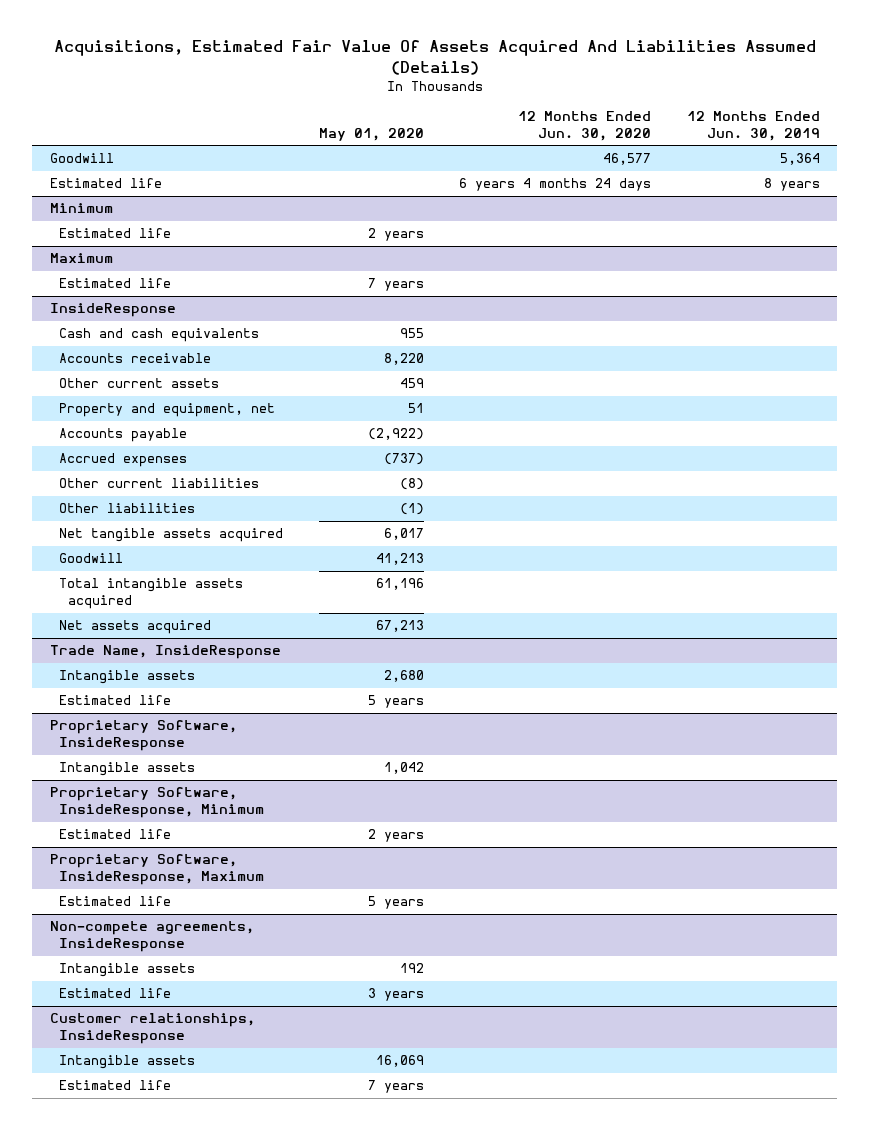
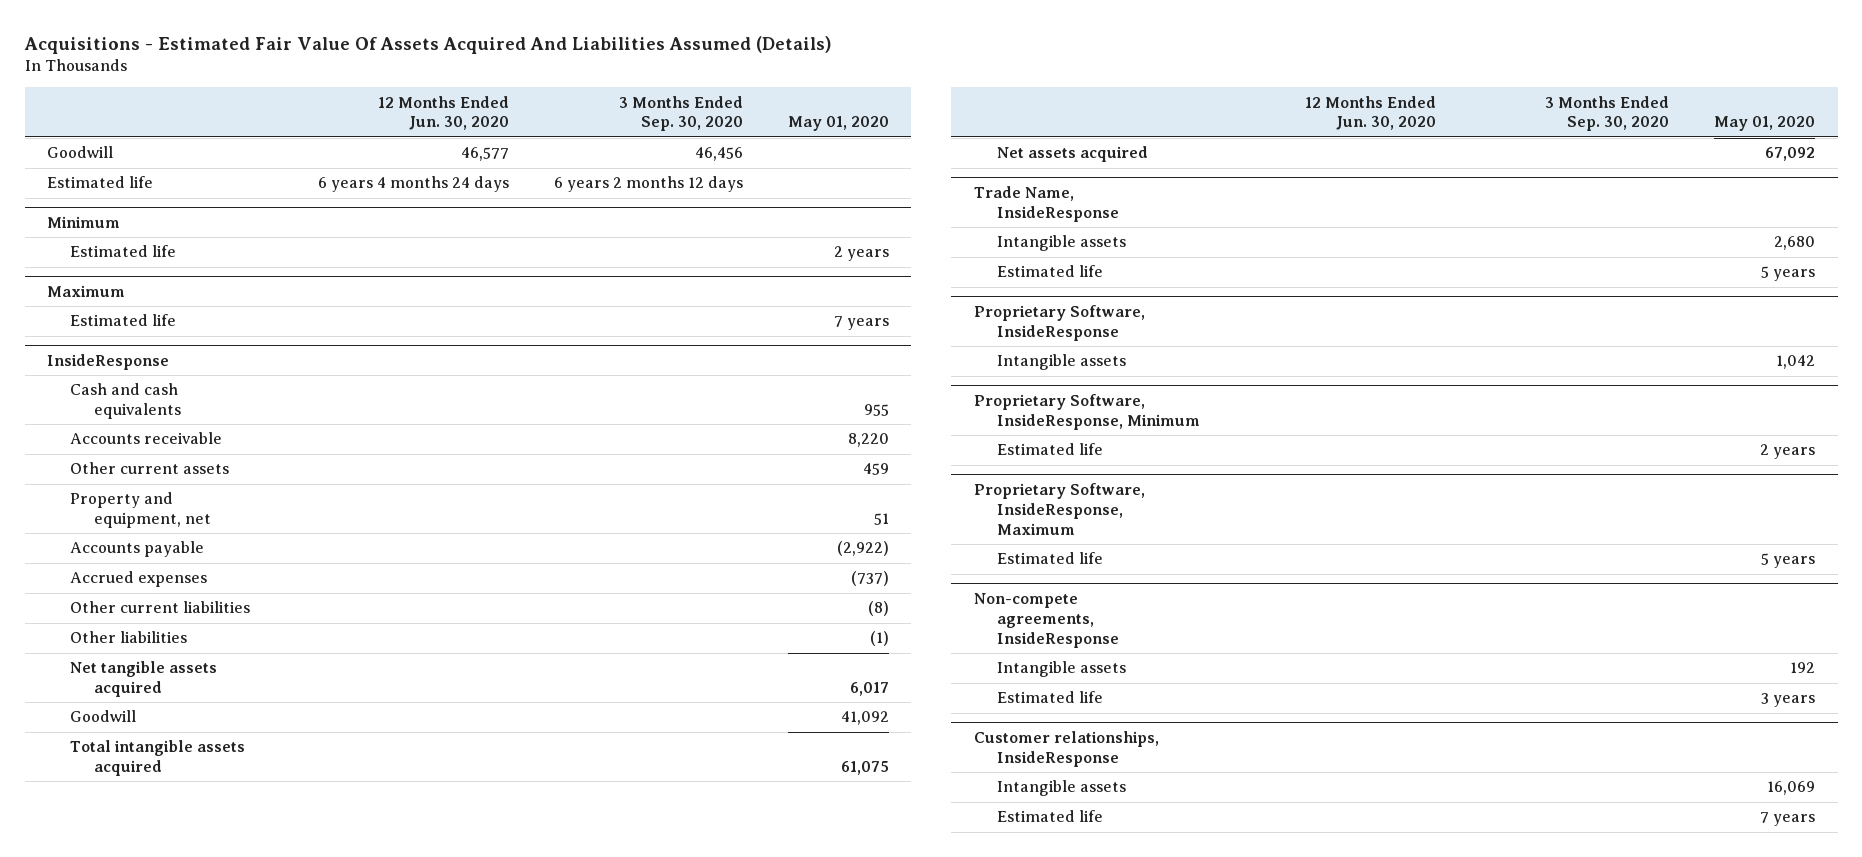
- Acquisitions, Estimated Fair Value Of Assets Acquired And Liabilities Assumed (Details)
+ Acquisitions - Estimated Fair Value Of Assets Acquired And Liabilities Assumed (Details)
- | May 01, 2020 | 12 Months Ended Jun. 30, 2020 | 12 Months Ended Jun. 30, 2019
+ | 12 Months Ended Jun. 30, 2020 | 3 Months Ended Sep. 30, 2020 | May 01, 2020
@ InsideResponse
- Goodwill | 41,213 | |
- Total intangible assets acquired | 61,196 | |
- Net assets acquired | 67,213 | |
+ Goodwill | | | 41,092
+ Total intangible assets acquired | | | 61,075
+ Net assets acquired | | | 67,092

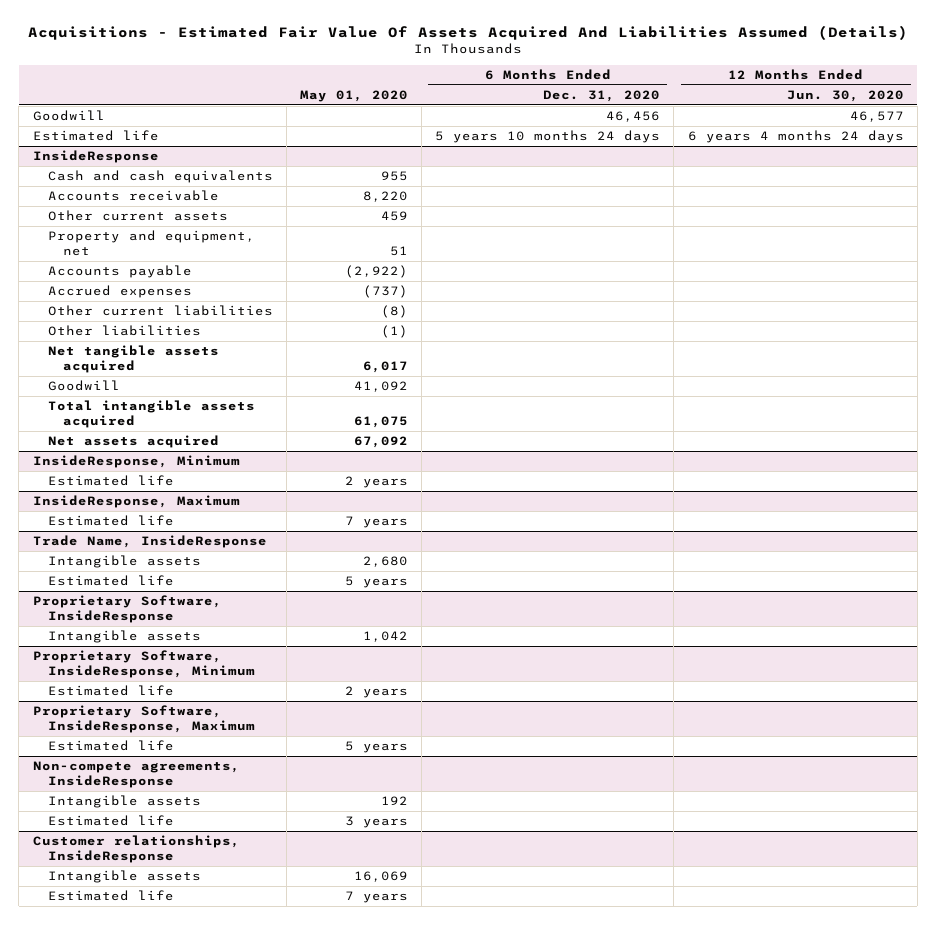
- | 12 Months Ended Jun. 30, 2020 | 3 Months Ended Sep. 30, 2020 | May 01, 2020
+ | May 01, 2020 | 6 Months Ended Dec. 31, 2020 | 12 Months Ended Jun. 30, 2020
- Minimum
- Estimated life | | | 2 years
- Maximum
- Estimated life | | | 7 years
+ InsideResponse, Minimum
+ Estimated life | 2 years | |
+ InsideResponse, Maximum
+ Estimated life | 7 years | |

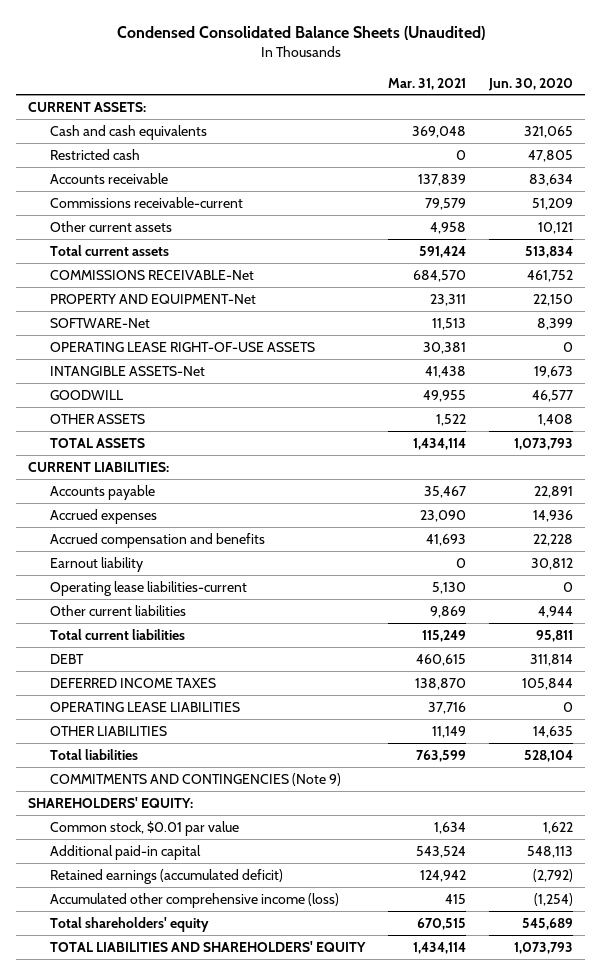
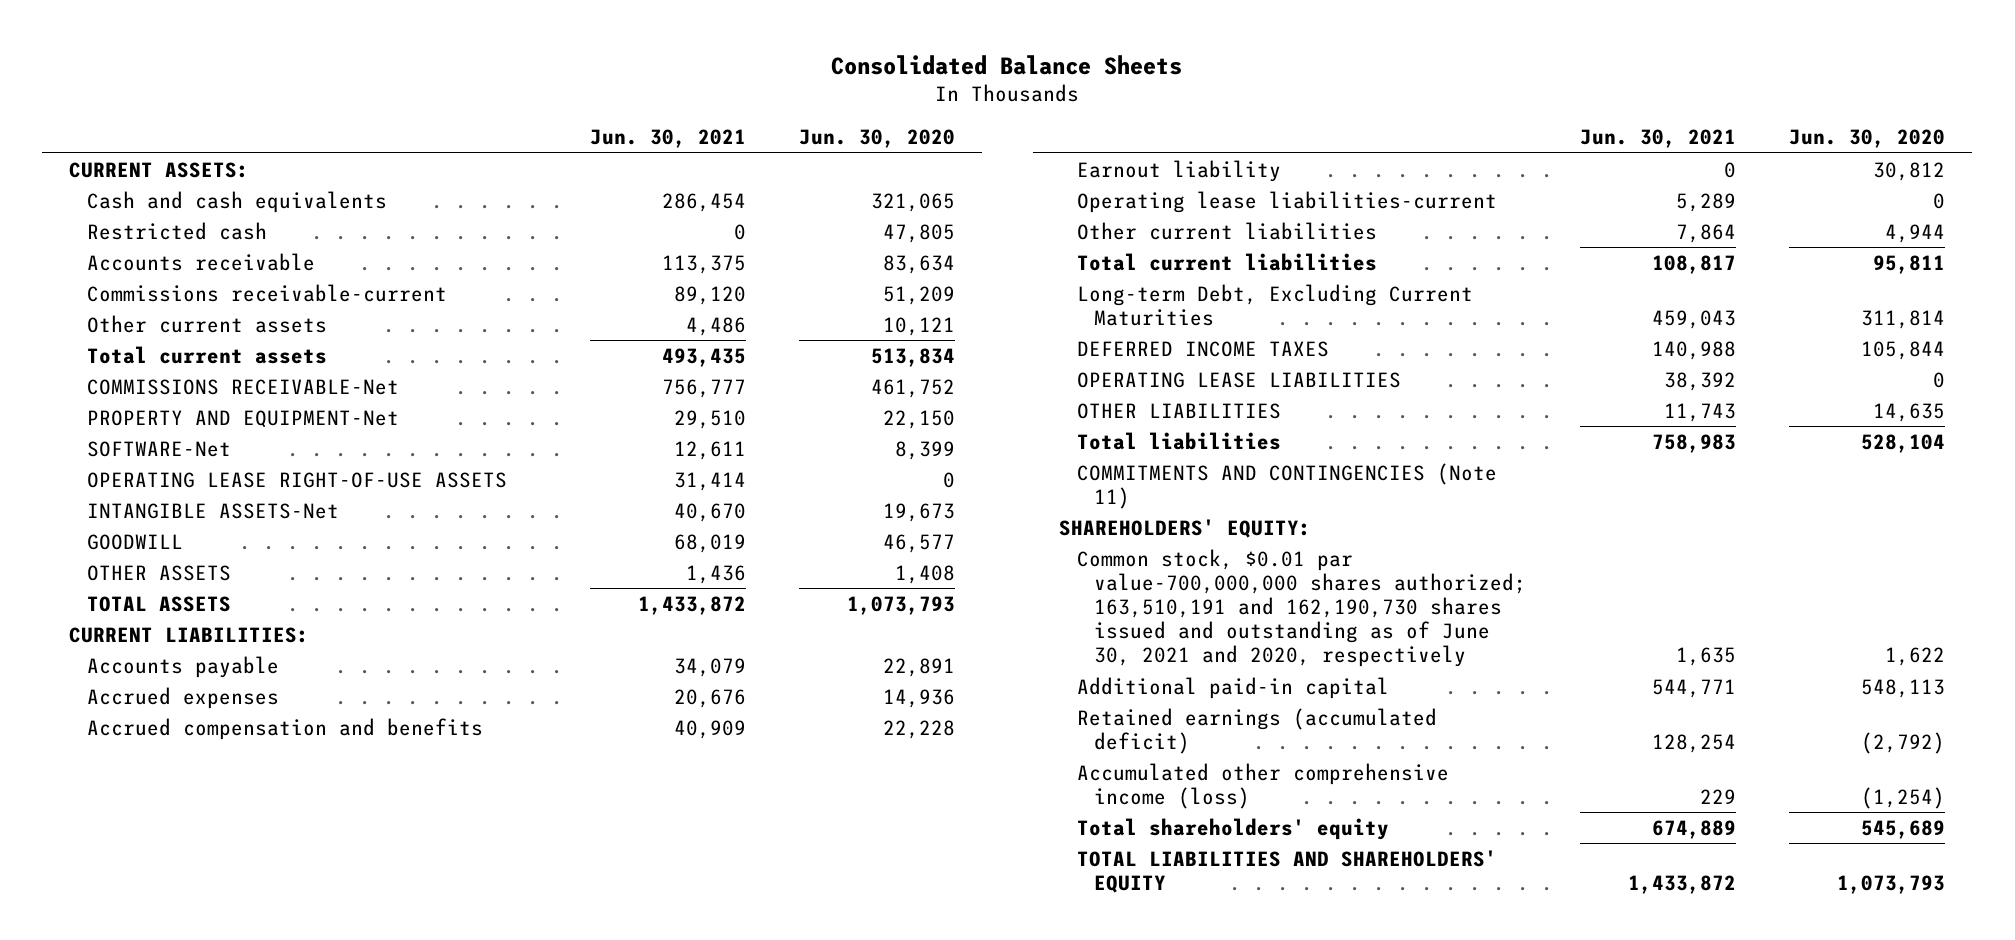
- Condensed Consolidated Balance Sheets (Unaudited)
+ Consolidated Balance Sheets
- | Mar. 31, 2021 | Jun. 30, 2020
+ | Jun. 30, 2021 | Jun. 30, 2020
- DEBT | 460,615 | 311,814
+ Long-term Debt, Excluding Current Maturities | 459,043 | 311,814
- COMMITMENTS AND CONTINGENCIES (Note 9)
+ COMMITMENTS AND CONTINGENCIES (Note 11)
- Common stock, $0.01 par value | 1,634 | 1,622
+ Common stock, $0.01 par value-700,000,000 shares authorized; 163,510,191 and 162,190,730 shares issued and outstanding as of June 30, 2021 and 2020, respectively | 1,635 | 1,622

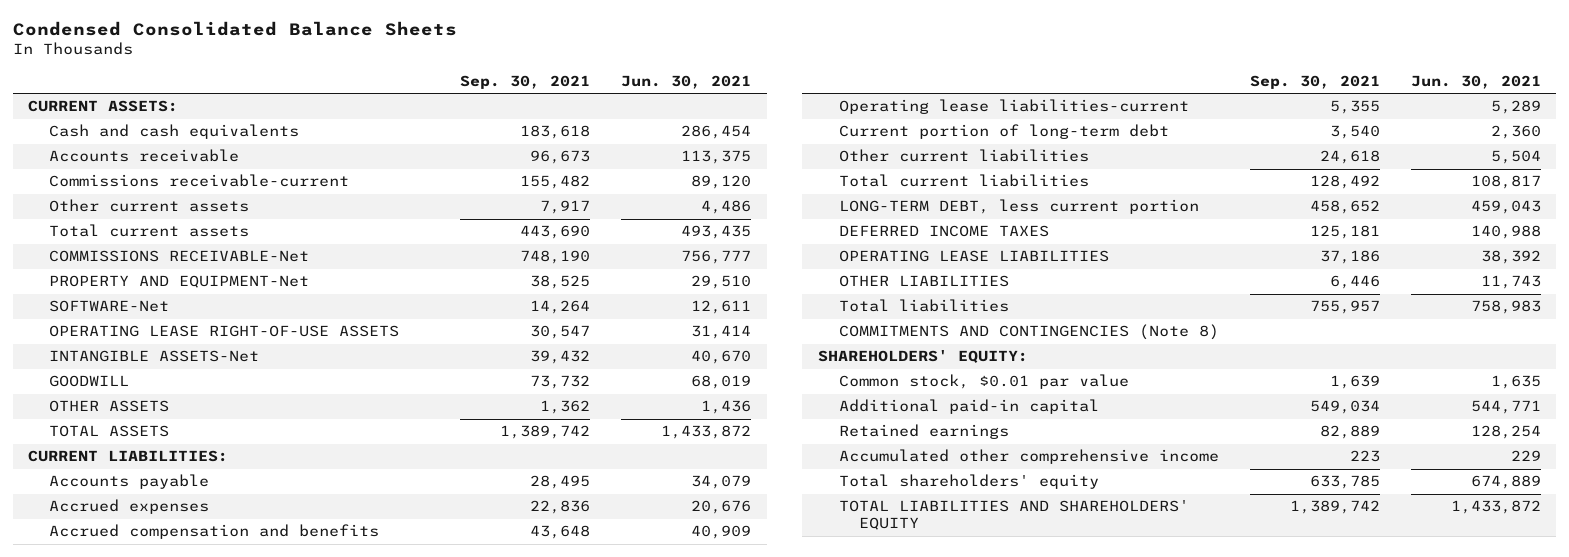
- Consolidated Balance Sheets
+ Condensed Consolidated Balance Sheets
- | Jun. 30, 2021 | Jun. 30, 2020
+ | Sep. 30, 2021 | Jun. 30, 2021
- Restricted cash | 0 | 47,805
- Earnout liability | 0 | 30,812
- Other current liabilities | 7,864 | 4,944
+ Current portion of long-term debt | 3,540 | 2,360
+ Other current liabilities | 24,618 | 5,504
- Long-term Debt, Excluding Current Maturities | 459,043 | 311,814
+ LONG-TERM DEBT, less current portion | 458,652 | 459,043
- COMMITMENTS AND CONTINGENCIES (Note 11)
+ COMMITMENTS AND CONTINGENCIES (Note 8)
- Common stock, $0.01 par value-700,000,000 shares authorized; 163,510,191 and 162,190,730 shares issued and outstanding as of June 30, 2021 and 2020, respectively | 1,635 | 1,622
+ Common stock, $0.01 par value | 1,639 | 1,635
- Retained earnings (accumulated deficit) | 128,254 | (2,792)
- Accumulated other comprehensive income (loss) | 229 | (1,254)
+ Retained earnings | 82,889 | 128,254
+ Accumulated other comprehensive income | 223 | 229

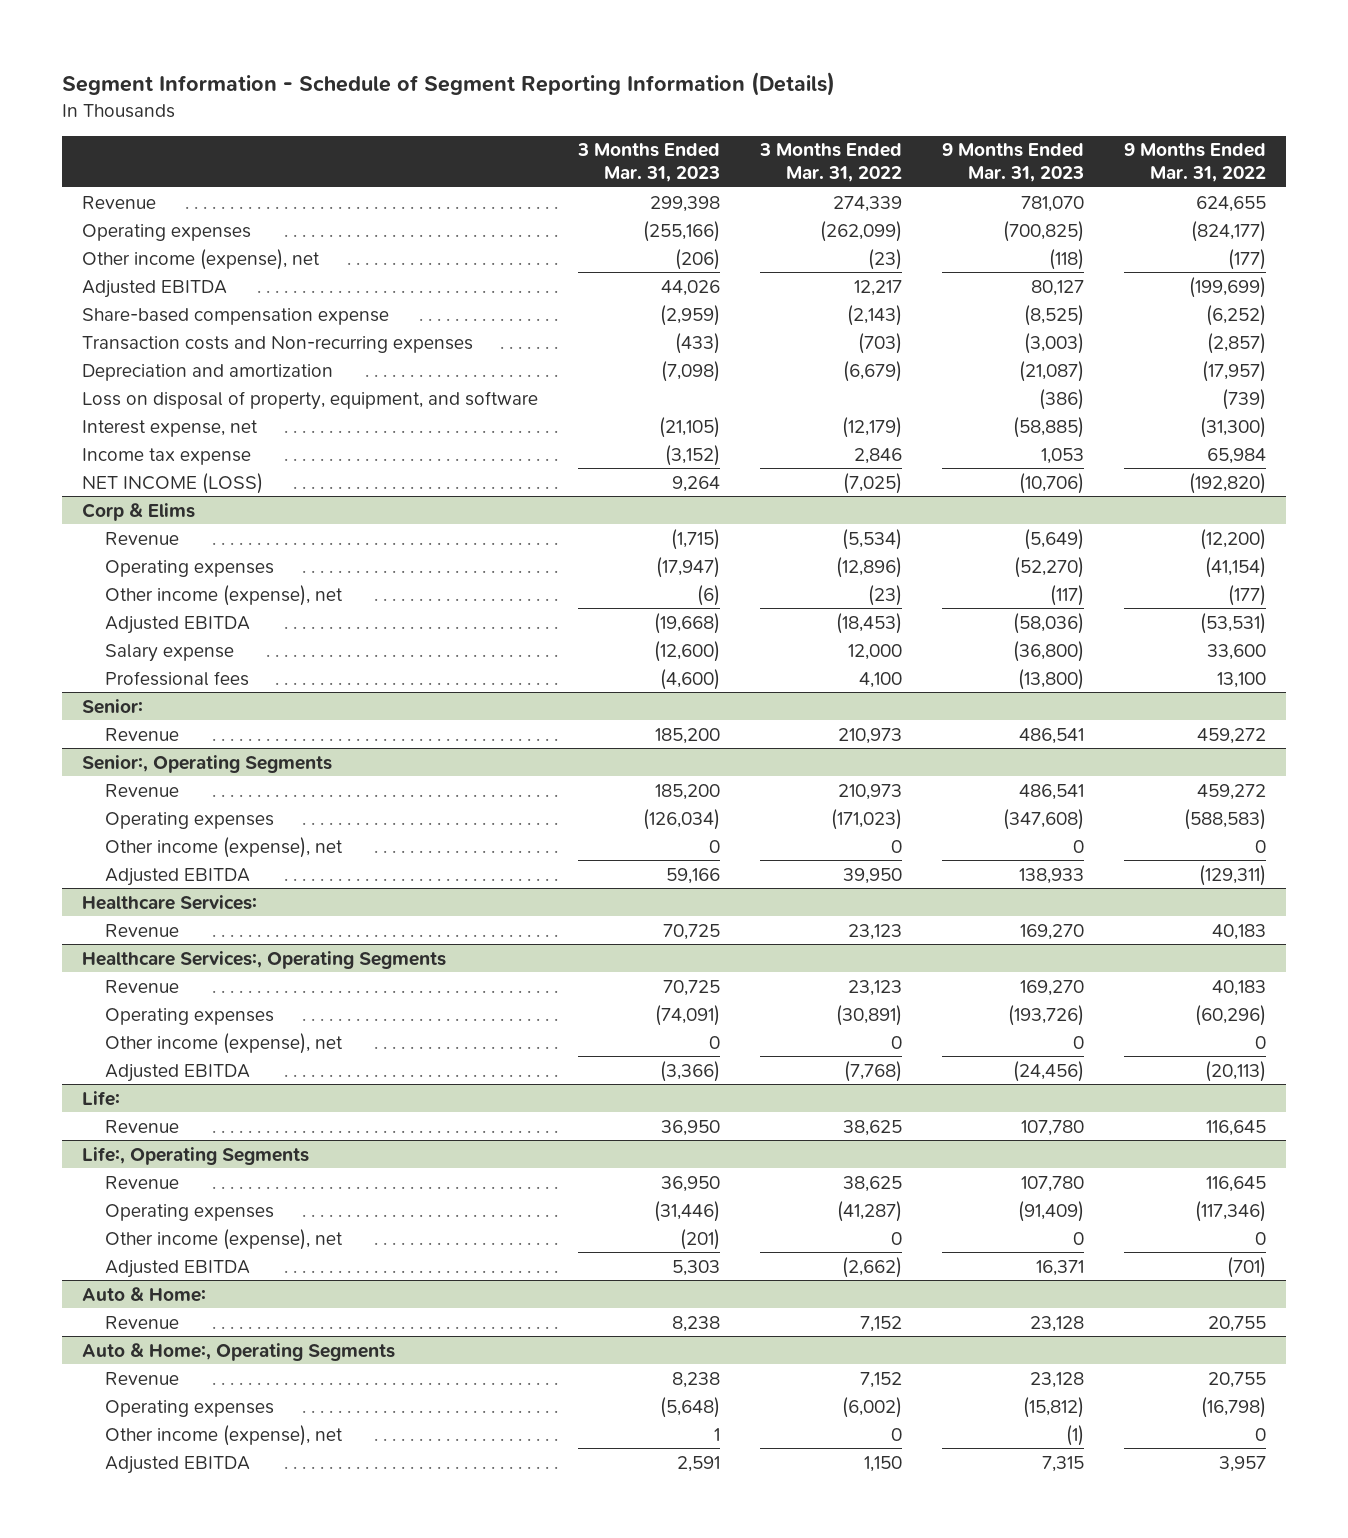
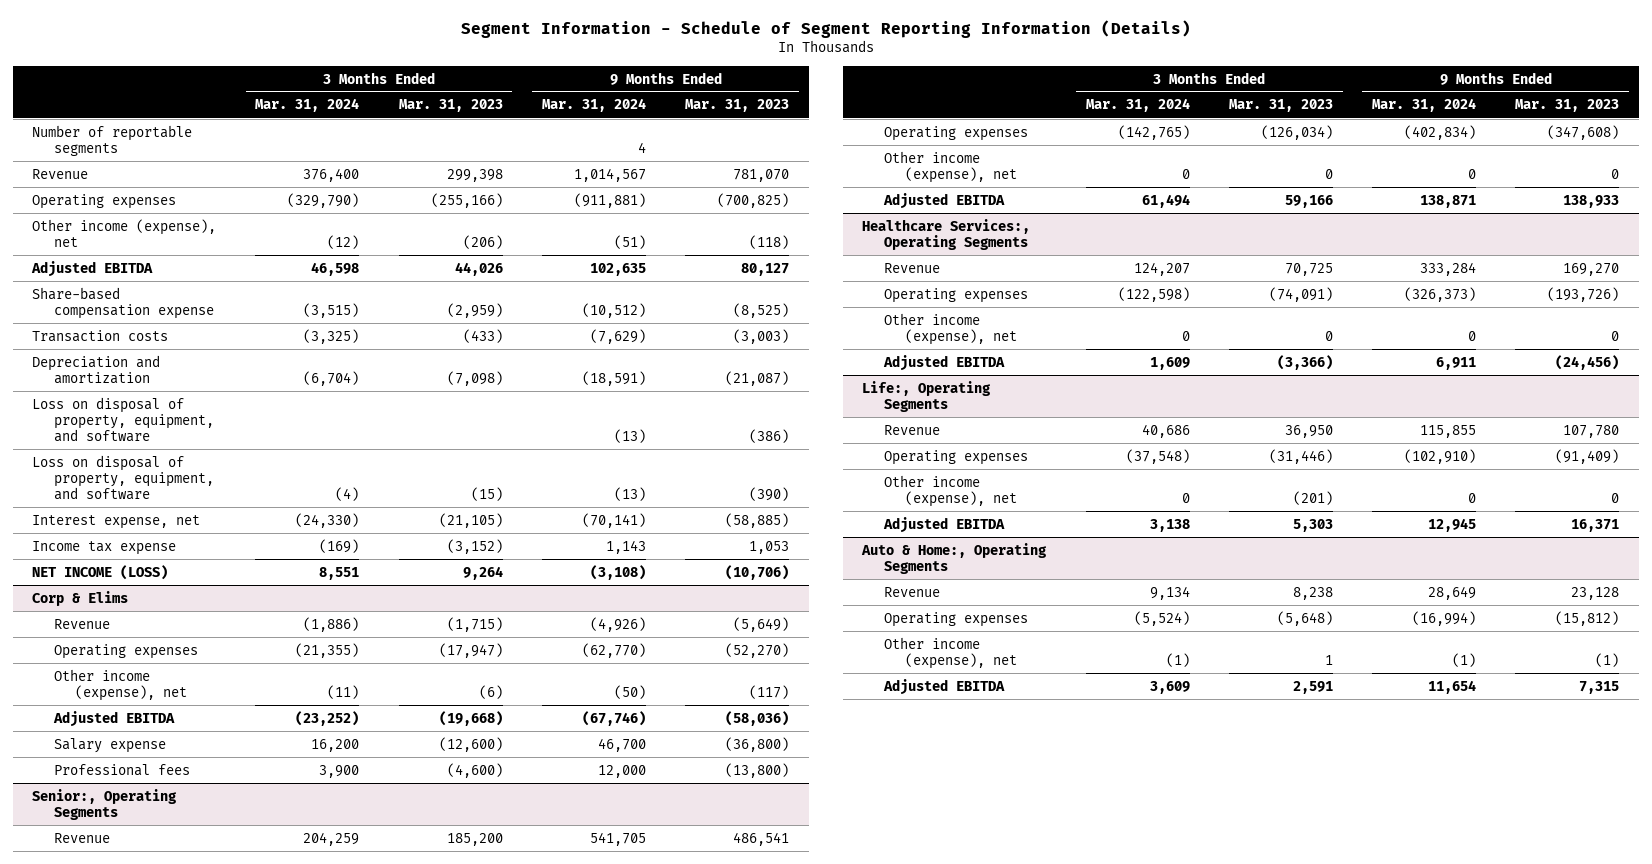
- | 3 Months Ended Mar. 31, 2023 | 3 Months Ended Mar. 31, 2022 | 9 Months Ended Mar. 31, 2023 | 9 Months Ended Mar. 31, 2022
+ | 3 Months Ended Mar. 31, 2024 | 3 Months Ended Mar. 31, 2023 | 9 Months Ended Mar. 31, 2024 | 9 Months Ended Mar. 31, 2023
+ Number of reportable segments | | | 4 |
- Transaction costs and Non-recurring expenses | (433) | (703) | (3,003) | (2,857)
+ Transaction costs | (3,325) | (433) | (7,629) | (3,003)
+ Loss on disposal of property, equipment, and software | (4) | (15) | (13) | (390)
- Senior:
- Revenue | 185,200 | 210,973 | 486,541 | 459,272
- Healthcare Services:
- Revenue | 70,725 | 23,123 | 169,270 | 40,183
- Life:
- Revenue | 36,950 | 38,625 | 107,780 | 116,645
- Auto & Home:
- Revenue | 8,238 | 7,152 | 23,128 | 20,755

